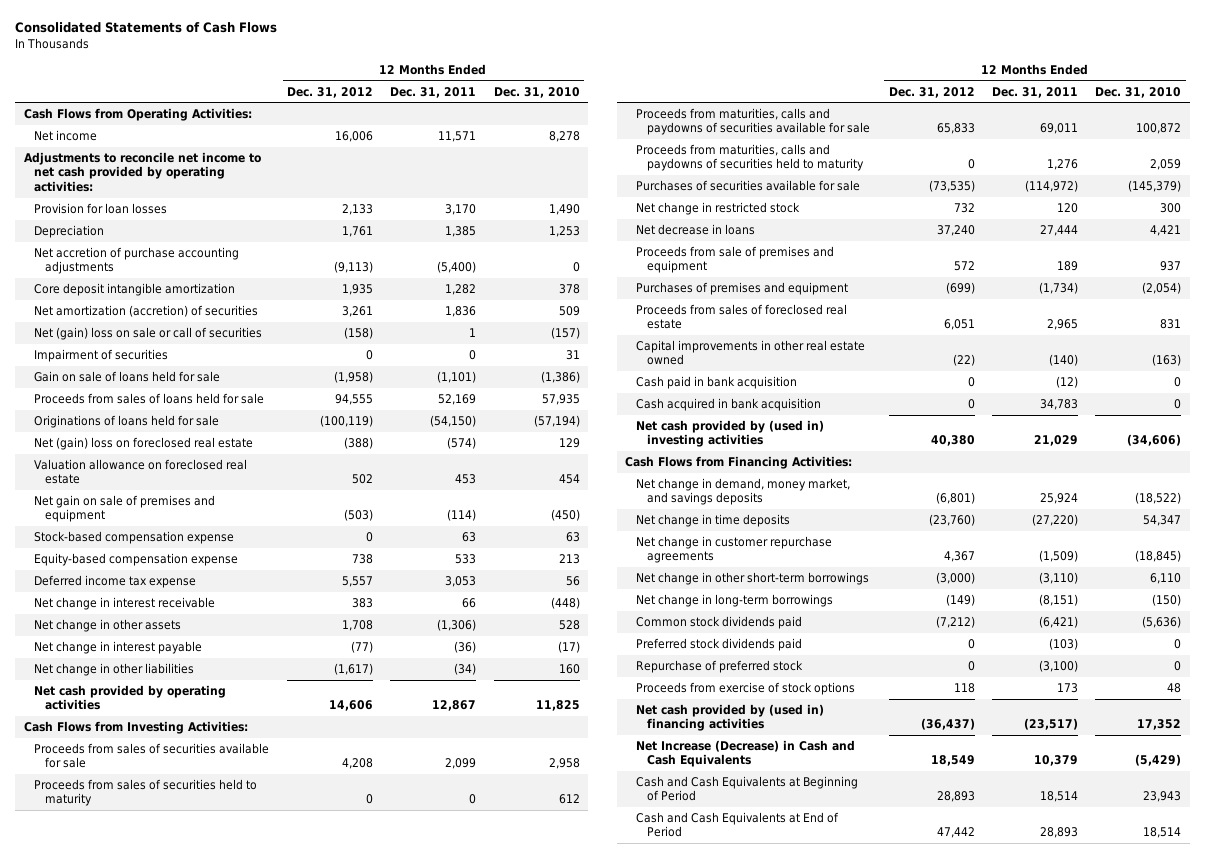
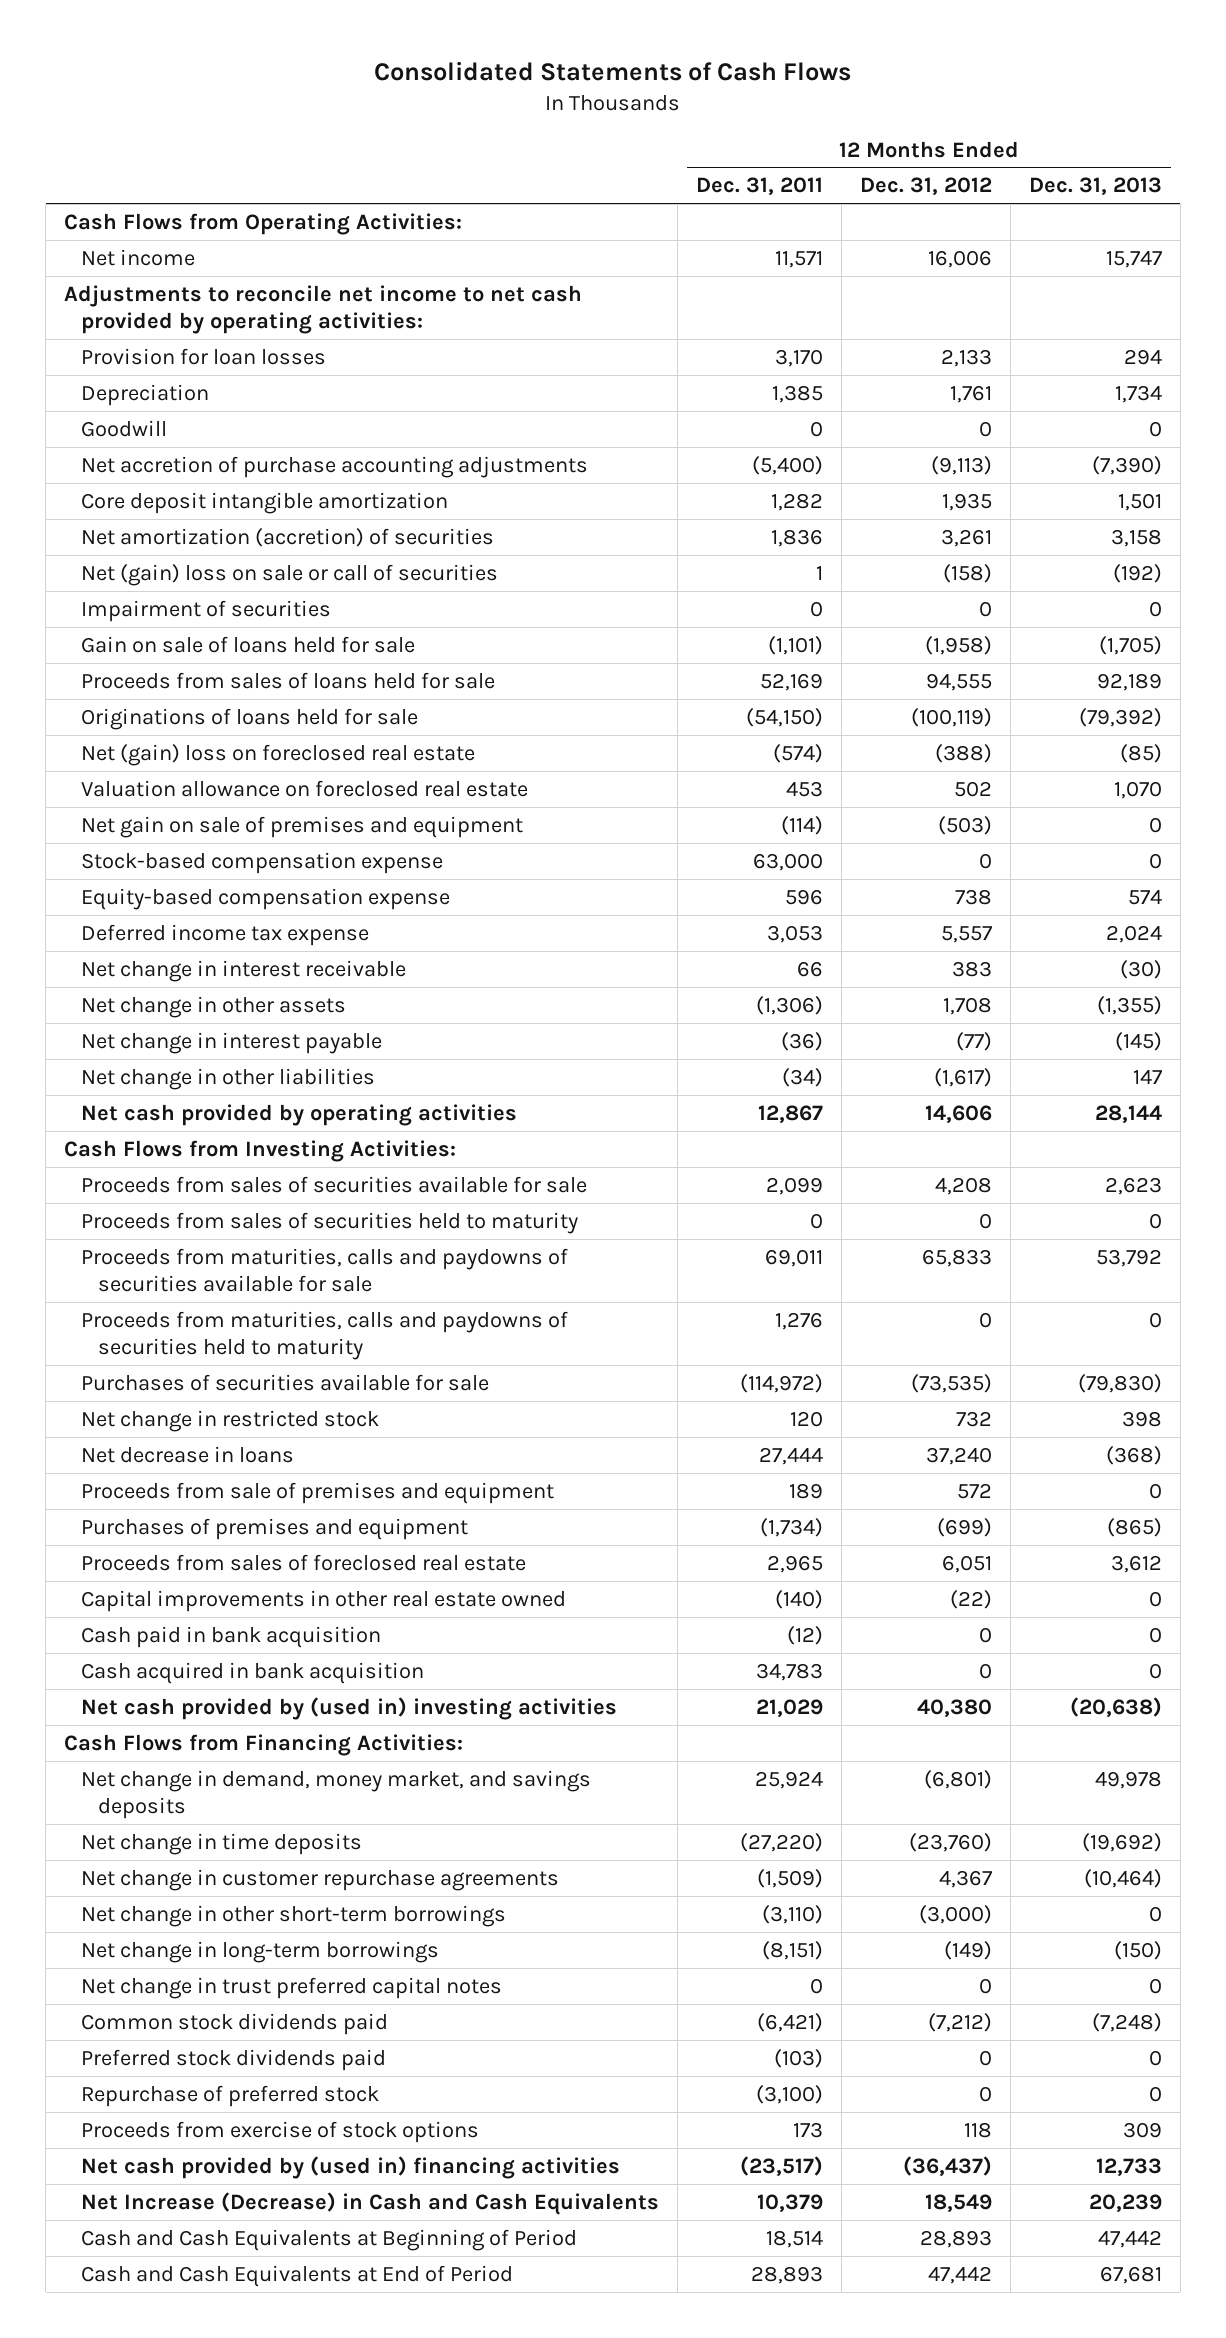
- | 12 Months Ended Dec. 31, 2012 | 12 Months Ended Dec. 31, 2011 | 12 Months Ended Dec. 31, 2010
+ | 12 Months Ended Dec. 31, 2011 | 12 Months Ended Dec. 31, 2012 | 12 Months Ended Dec. 31, 2013
+ Goodwill | 0 | 0 | 0
- Stock-based compensation expense | 0 | 63 | 63
- Equity-based compensation expense | 738 | 533 | 213
+ Stock-based compensation expense | 63,000 | 0 | 0
+ Equity-based compensation expense | 596 | 738 | 574
+ Net change in trust preferred capital notes | 0 | 0 | 0

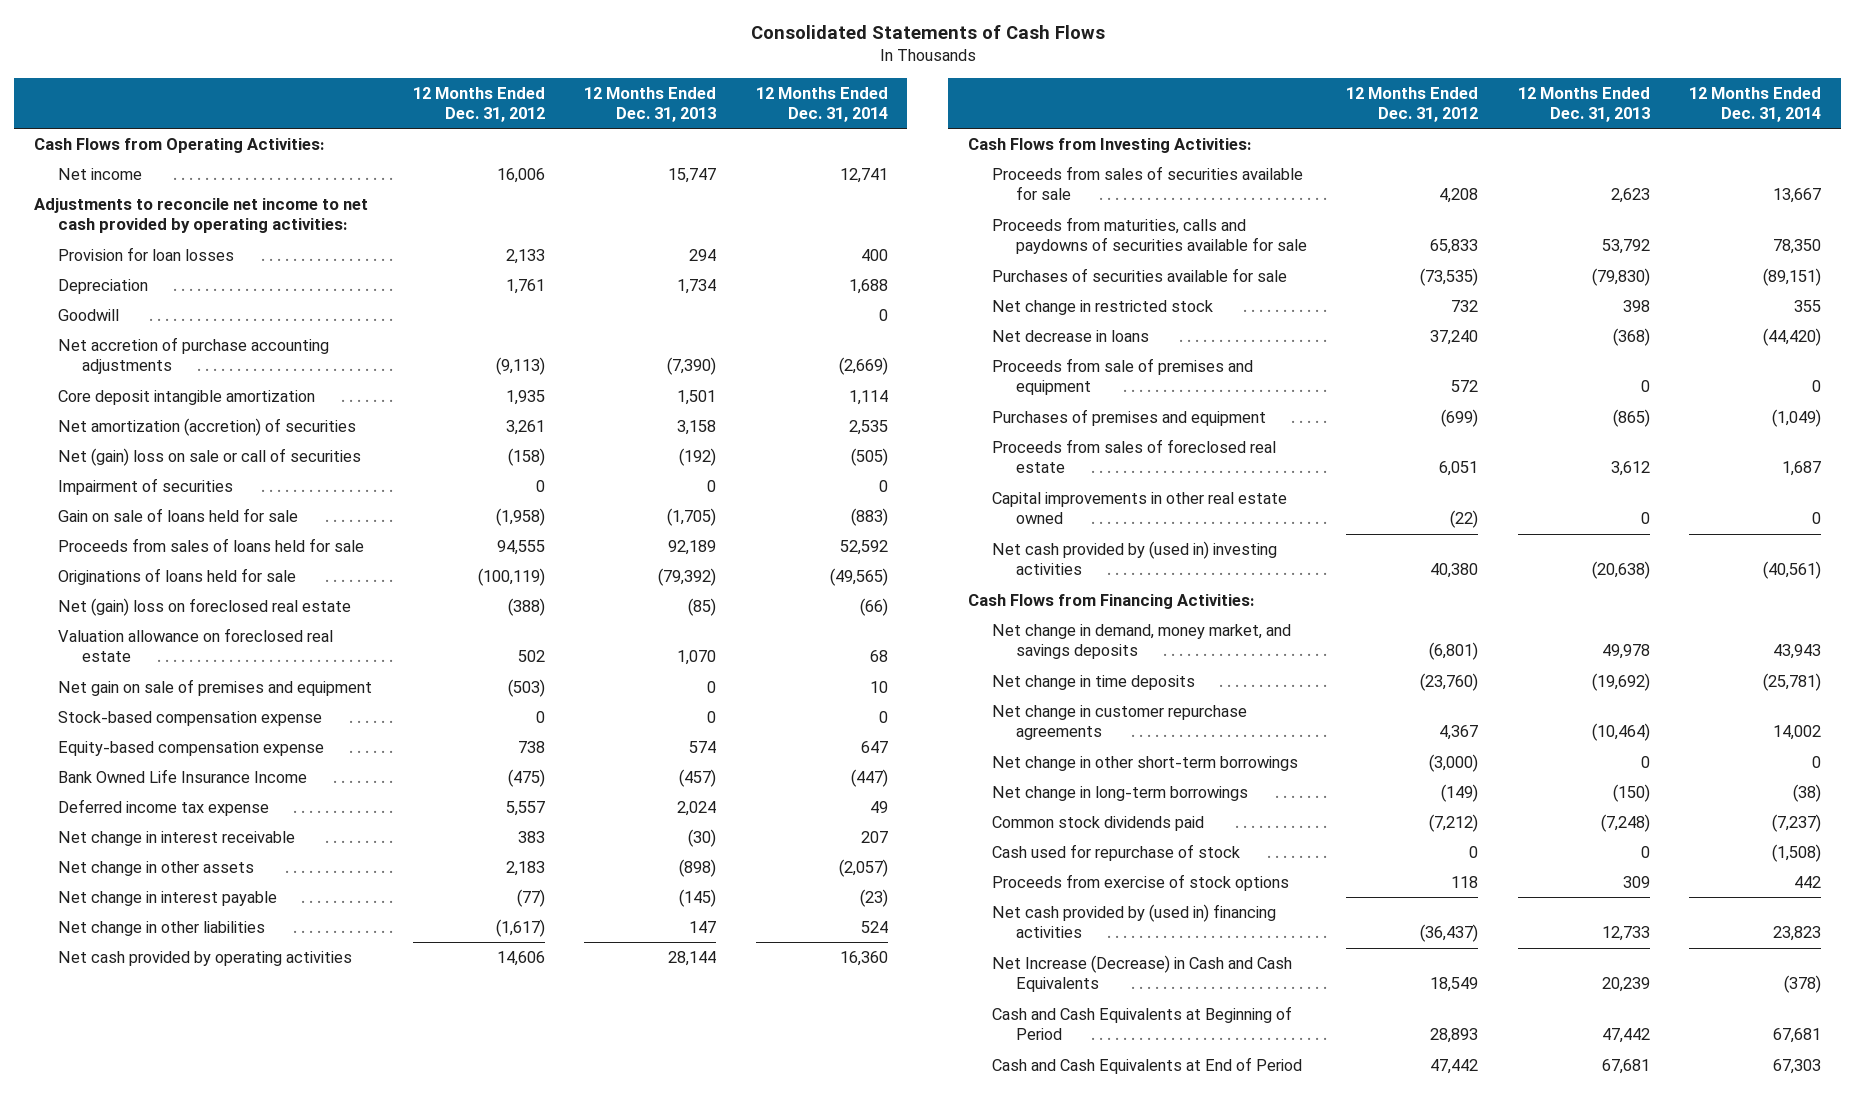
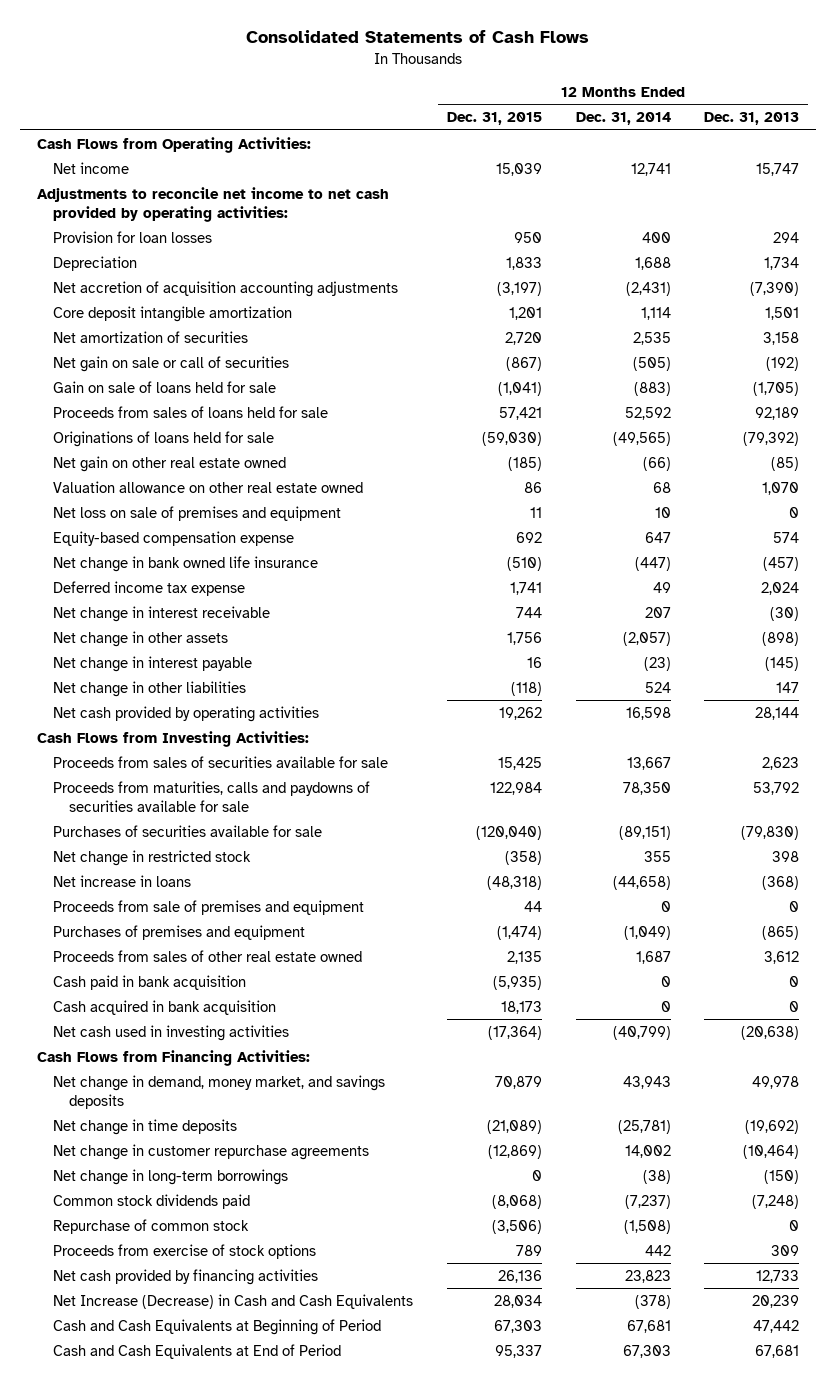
- | 12 Months Ended Dec. 31, 2012 | 12 Months Ended Dec. 31, 2013 | 12 Months Ended Dec. 31, 2014
+ | 12 Months Ended Dec. 31, 2015 | 12 Months Ended Dec. 31, 2014 | 12 Months Ended Dec. 31, 2013
- Goodwill | | | 0
- Net accretion of purchase accounting adjustments | (9,113) | (7,390) | (2,669)
+ Net accretion of acquisition accounting adjustments | (3,197) | (2,431) | (7,390)
- Net amortization (accretion) of securities | 3,261 | 3,158 | 2,535
- Net (gain) loss on sale or call of securities | (158) | (192) | (505)
- Impairment of securities | 0 | 0 | 0
+ Net amortization of securities | 2,720 | 2,535 | 3,158
+ Net gain on sale or call of securities | (867) | (505) | (192)
- Net (gain) loss on foreclosed real estate | (388) | (85) | (66)
- Valuation allowance on foreclosed real estate | 502 | 1,070 | 68
- Net gain on sale of premises and equipment | (503) | 0 | 10
- Stock-based compensation expense | 0 | 0 | 0
+ Net gain on other real estate owned | (185) | (66) | (85)
+ Valuation allowance on other real estate owned | 86 | 68 | 1,070
+ Net loss on sale of premises and equipment | 11 | 10 | 0
- Bank Owned Life Insurance Income | (475) | (457) | (447)
+ Net change in bank owned life insurance | (510) | (447) | (457)
- Net cash provided by operating activities | 14,606 | 28,144 | 16,360
+ Net cash provided by operating activities | 19,262 | 16,598 | 28,144
- Net decrease in loans | 37,240 | (368) | (44,420)
+ Net increase in loans | (48,318) | (44,658) | (368)
- Proceeds from sales of foreclosed real estate | 6,051 | 3,612 | 1,687
- Capital improvements in other real estate owned | (22) | 0 | 0
- Net cash provided by (used in) investing activities | 40,380 | (20,638) | (40,561)
+ Proceeds from sales of other real estate owned | 2,135 | 1,687 | 3,612
+ Cash paid in bank acquisition | (5,935) | 0 | 0
+ Cash acquired in bank acquisition | 18,173 | 0 | 0
+ Net cash used in investing activities | (17,364) | (40,799) | (20,638)
- Net change in other short-term borrowings | (3,000) | 0 | 0
- Cash used for repurchase of stock | 0 | 0 | (1,508)
+ Repurchase of common stock | (3,506) | (1,508) | 0
- Net cash provided by (used in) financing activities | (36,437) | 12,733 | 23,823
+ Net cash provided by financing activities | 26,136 | 23,823 | 12,733

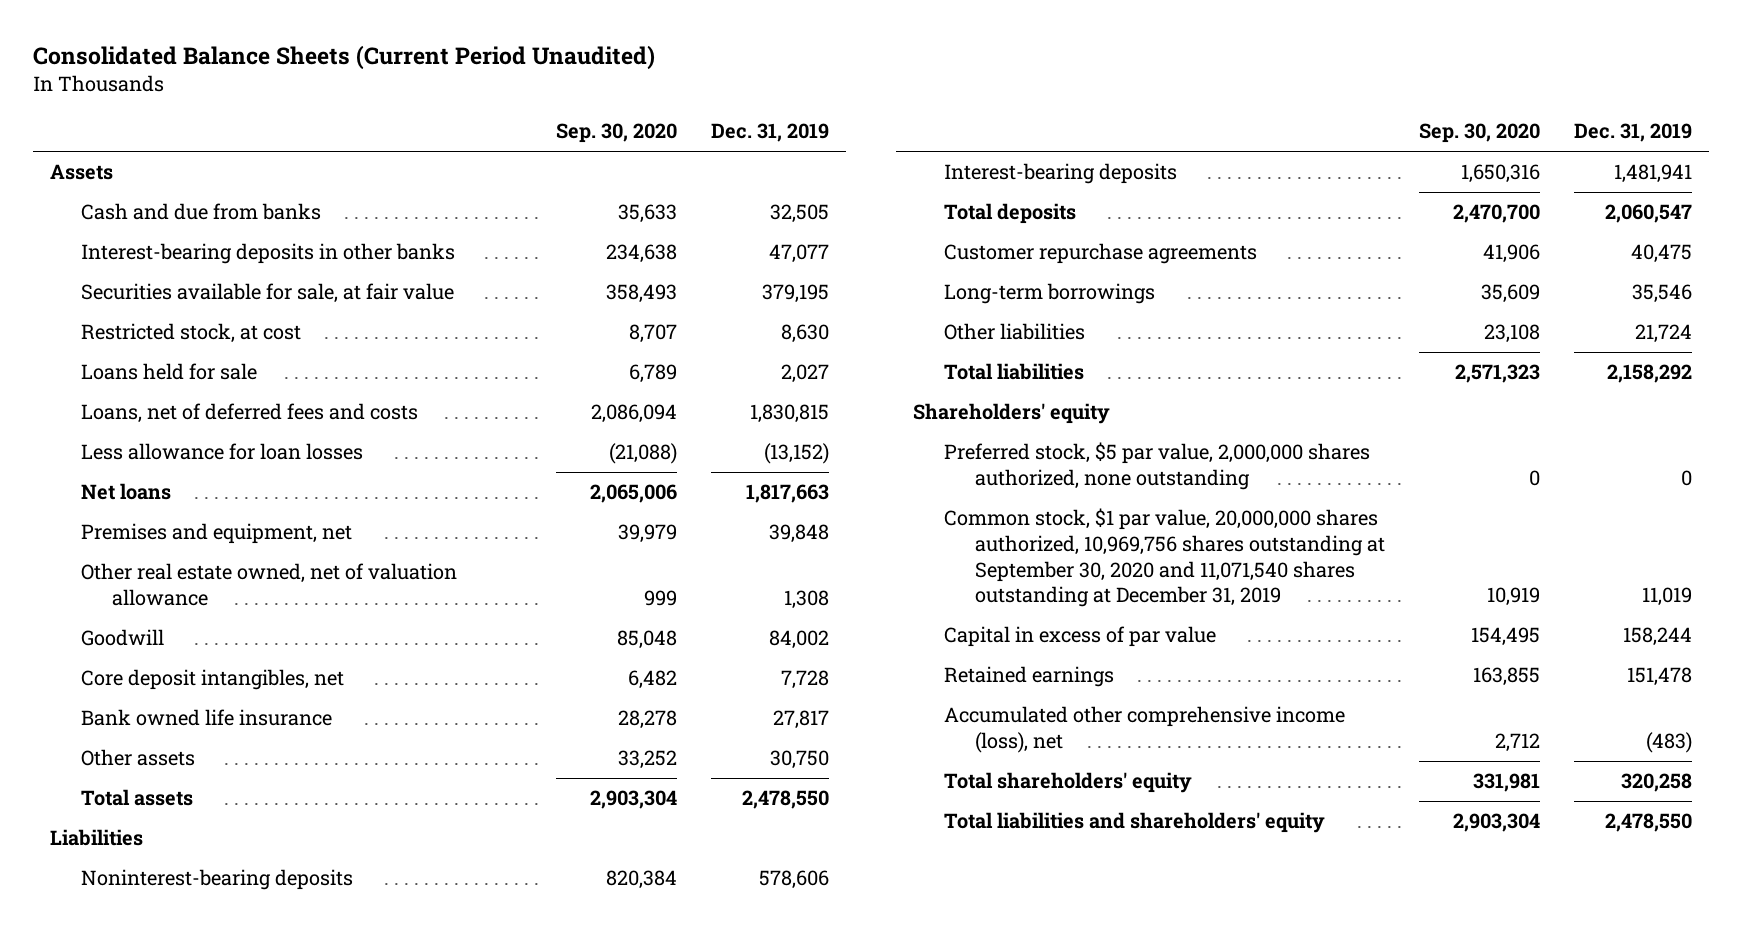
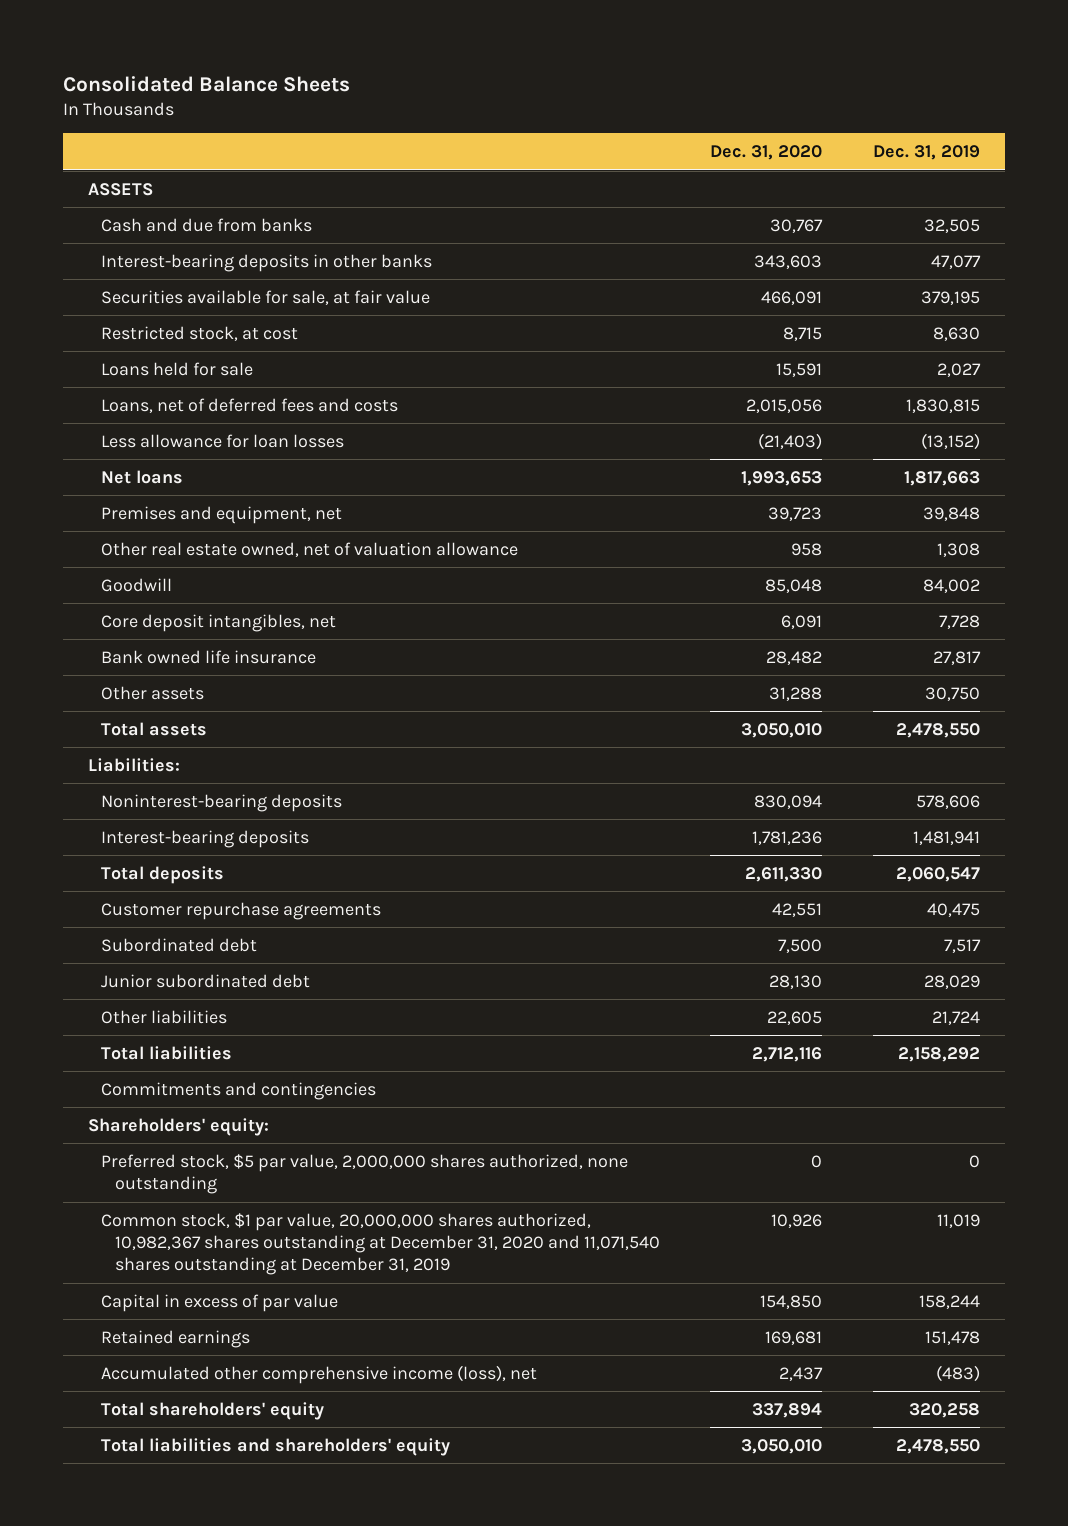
- Consolidated Balance Sheets (Current Period Unaudited)
+ Consolidated Balance Sheets
- | Sep. 30, 2020 | Dec. 31, 2019
+ | Dec. 31, 2020 | Dec. 31, 2019
- Assets
+ ASSETS
- Liabilities
+ Liabilities:
- Long-term borrowings | 35,609 | 35,546
+ Subordinated debt | 7,500 | 7,517
+ Junior subordinated debt | 28,130 | 28,029
- Shareholders' equity
+ Commitments and contingencies
+ Shareholders' equity:
- Common stock, $1 par value, 20,000,000 shares authorized, 10,969,756 shares outstanding at September 30, 2020 and 11,071,540 shares outstanding at December 31, 2019 | 10,919 | 11,019
+ Common stock, $1 par value, 20,000,000 shares authorized, 10,982,367 shares outstanding at December 31, 2020 and 11,071,540 shares outstanding at December 31, 2019 | 10,926 | 11,019

